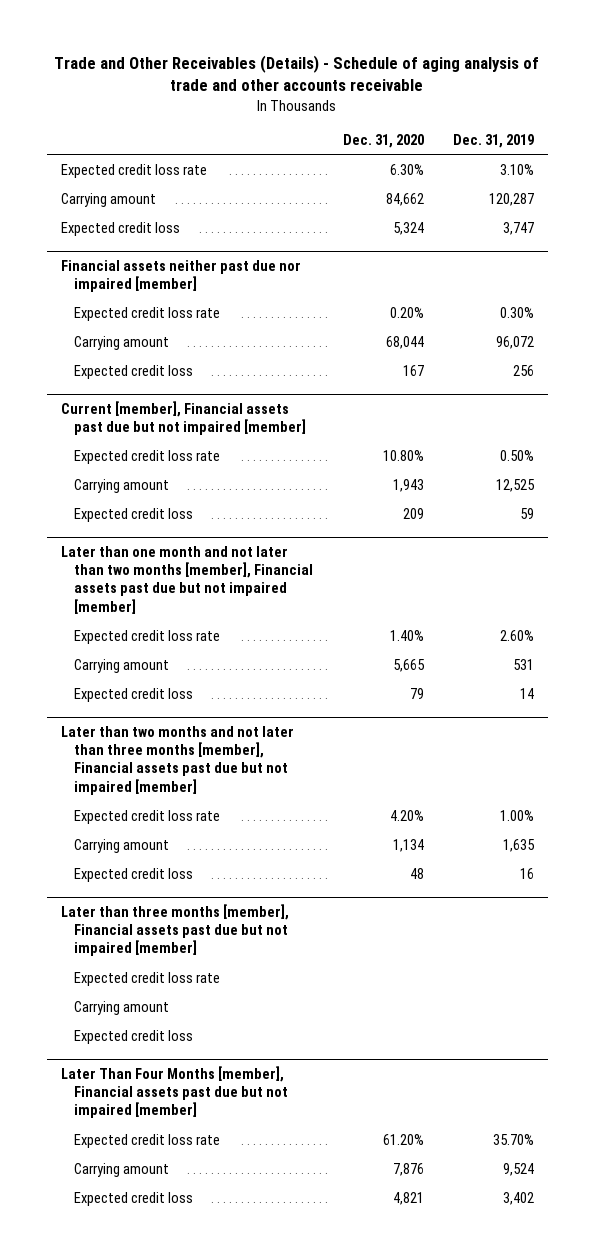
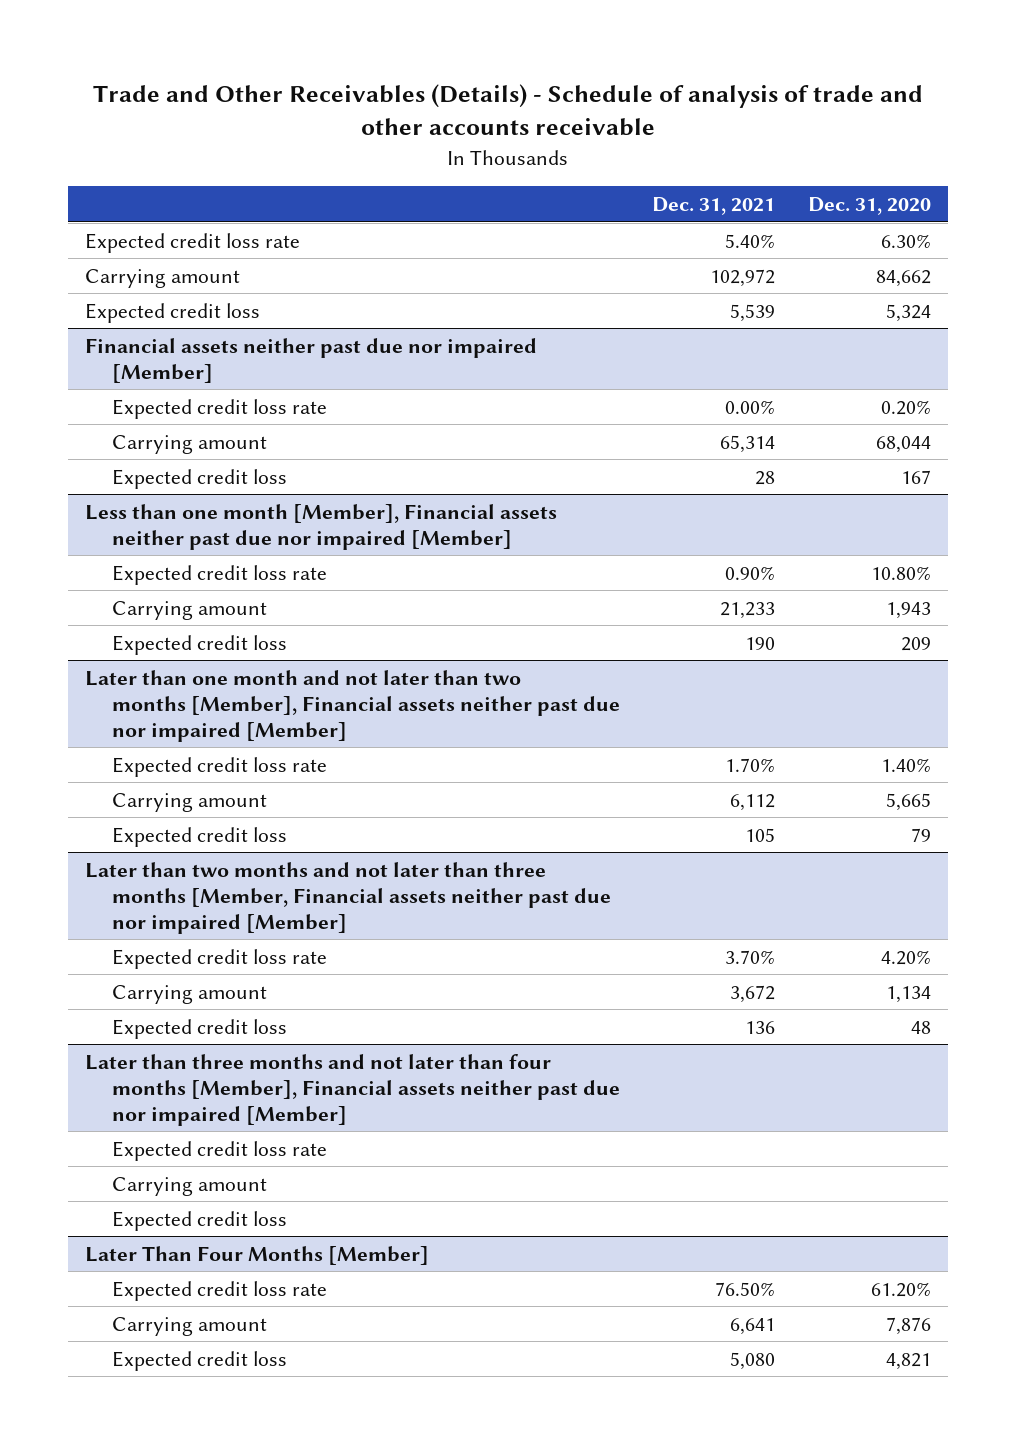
- Trade and Other Receivables (Details) - Schedule of aging analysis of trade and other accounts receivable
+ Trade and Other Receivables (Details) - Schedule of analysis of trade and other accounts receivable
- | Dec. 31, 2020 | Dec. 31, 2019
+ | Dec. 31, 2021 | Dec. 31, 2020
- Financial assets neither past due nor impaired [member]
+ Financial assets neither past due nor impaired [Member]
- Current [member], Financial assets past due but not impaired [member]
+ Less than one month [Member], Financial assets neither past due nor impaired [Member]
- Later than one month and not later than two months [member], Financial assets past due but not impaired [member]
+ Later than one month and not later than two months [Member], Financial assets neither past due nor impaired [Member]
- Later than two months and not later than three months [member], Financial assets past due but not impaired [member]
+ Later than two months and not later than three months [Member, Financial assets neither past due nor impaired [Member]
- Later than three months [member], Financial assets past due but not impaired [member]
+ Later than three months and not later than four months [Member], Financial assets neither past due nor impaired [Member]
- Later Than Four Months [member], Financial assets past due but not impaired [member]
+ Later Than Four Months [Member]

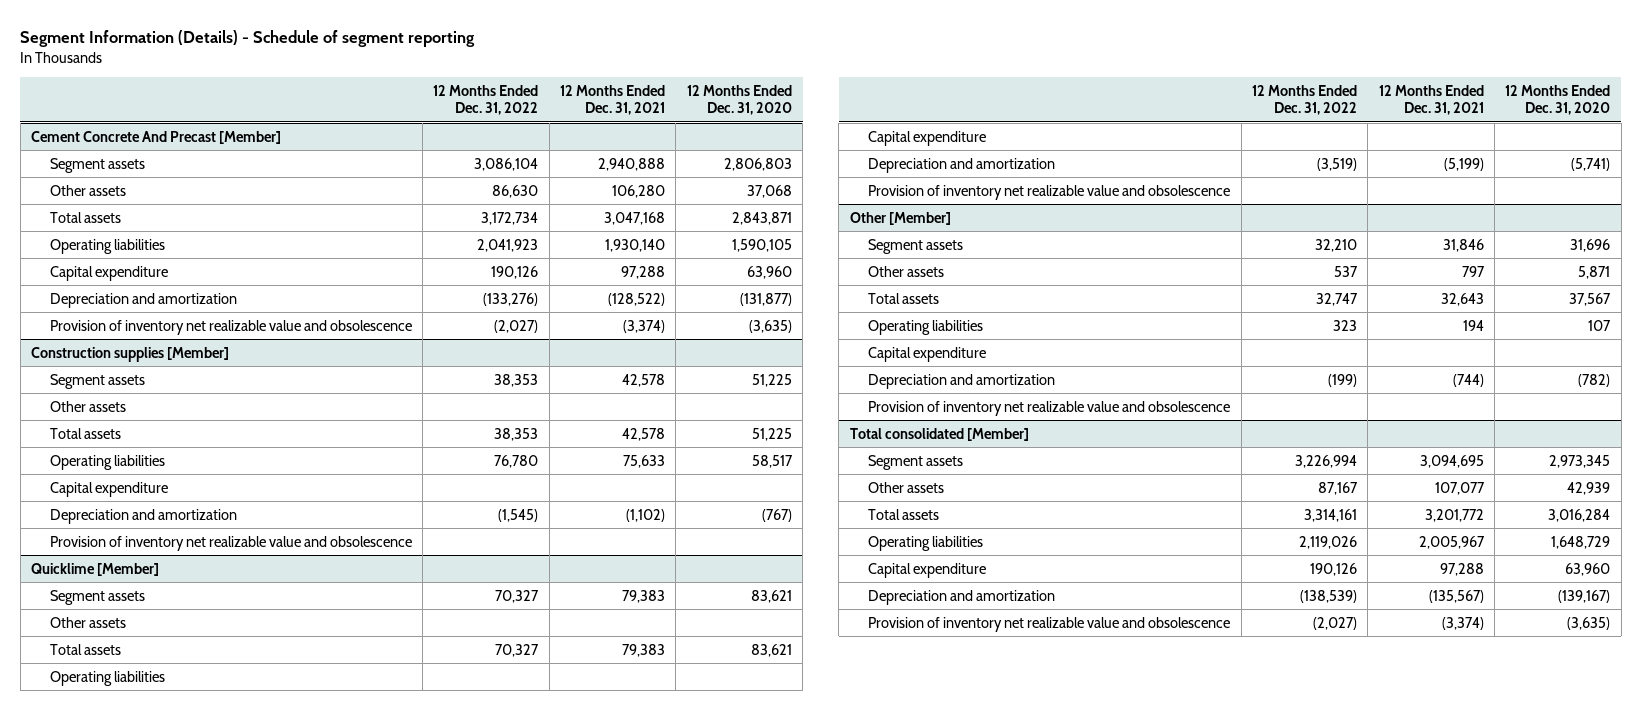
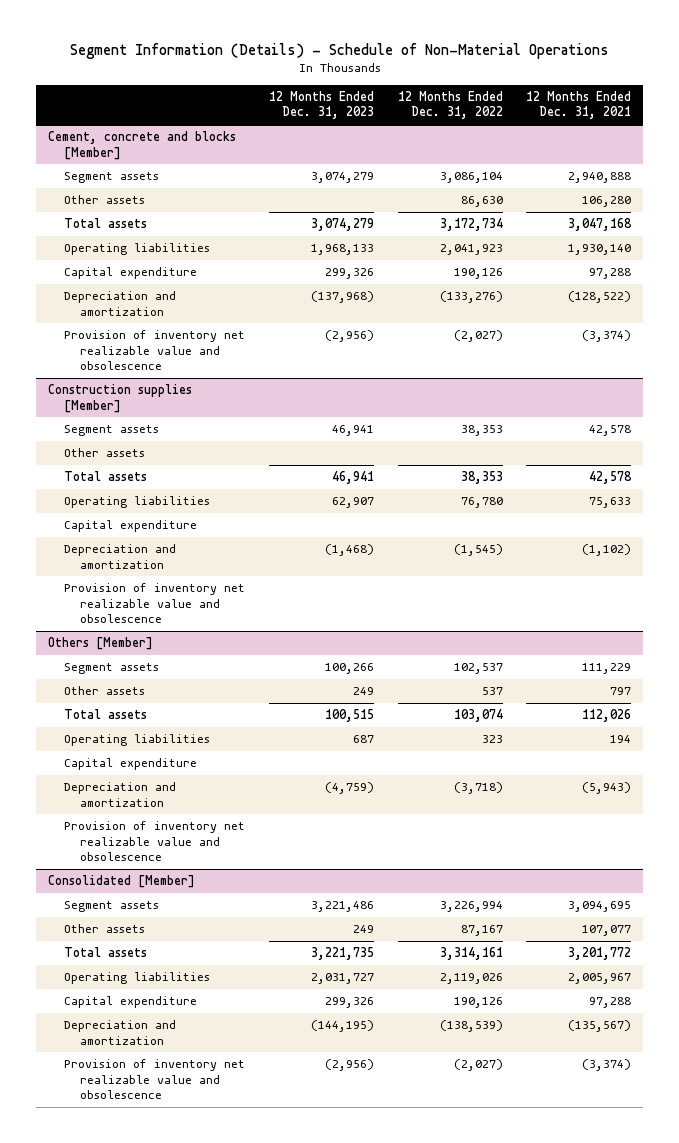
- Segment Information (Details) - Schedule of segment reporting
+ Segment Information (Details) - Schedule of Non-Material Operations
- | 12 Months Ended Dec. 31, 2022 | 12 Months Ended Dec. 31, 2021 | 12 Months Ended Dec. 31, 2020
+ | 12 Months Ended Dec. 31, 2023 | 12 Months Ended Dec. 31, 2022 | 12 Months Ended Dec. 31, 2021
- Cement Concrete And Precast [Member]
+ Cement, concrete and blocks [Member]
- Quicklime [Member]
- Segment assets | 70,327 | 79,383 | 83,621
- Other assets
- Total assets | 70,327 | 79,383 | 83,621
- Operating liabilities
- Capital expenditure
- Depreciation and amortization | (3,519) | (5,199) | (5,741)
- Provision of inventory net realizable value and obsolescence
- Other [Member]
- Segment assets | 32,210 | 31,846 | 31,696
+ Others [Member]
+ Segment assets | 100,266 | 102,537 | 111,229
- Total assets | 32,747 | 32,643 | 37,567
+ Total assets | 100,515 | 103,074 | 112,026
- Depreciation and amortization | (199) | (744) | (782)
+ Depreciation and amortization | (4,759) | (3,718) | (5,943)
- Total consolidated [Member]
+ Consolidated [Member]

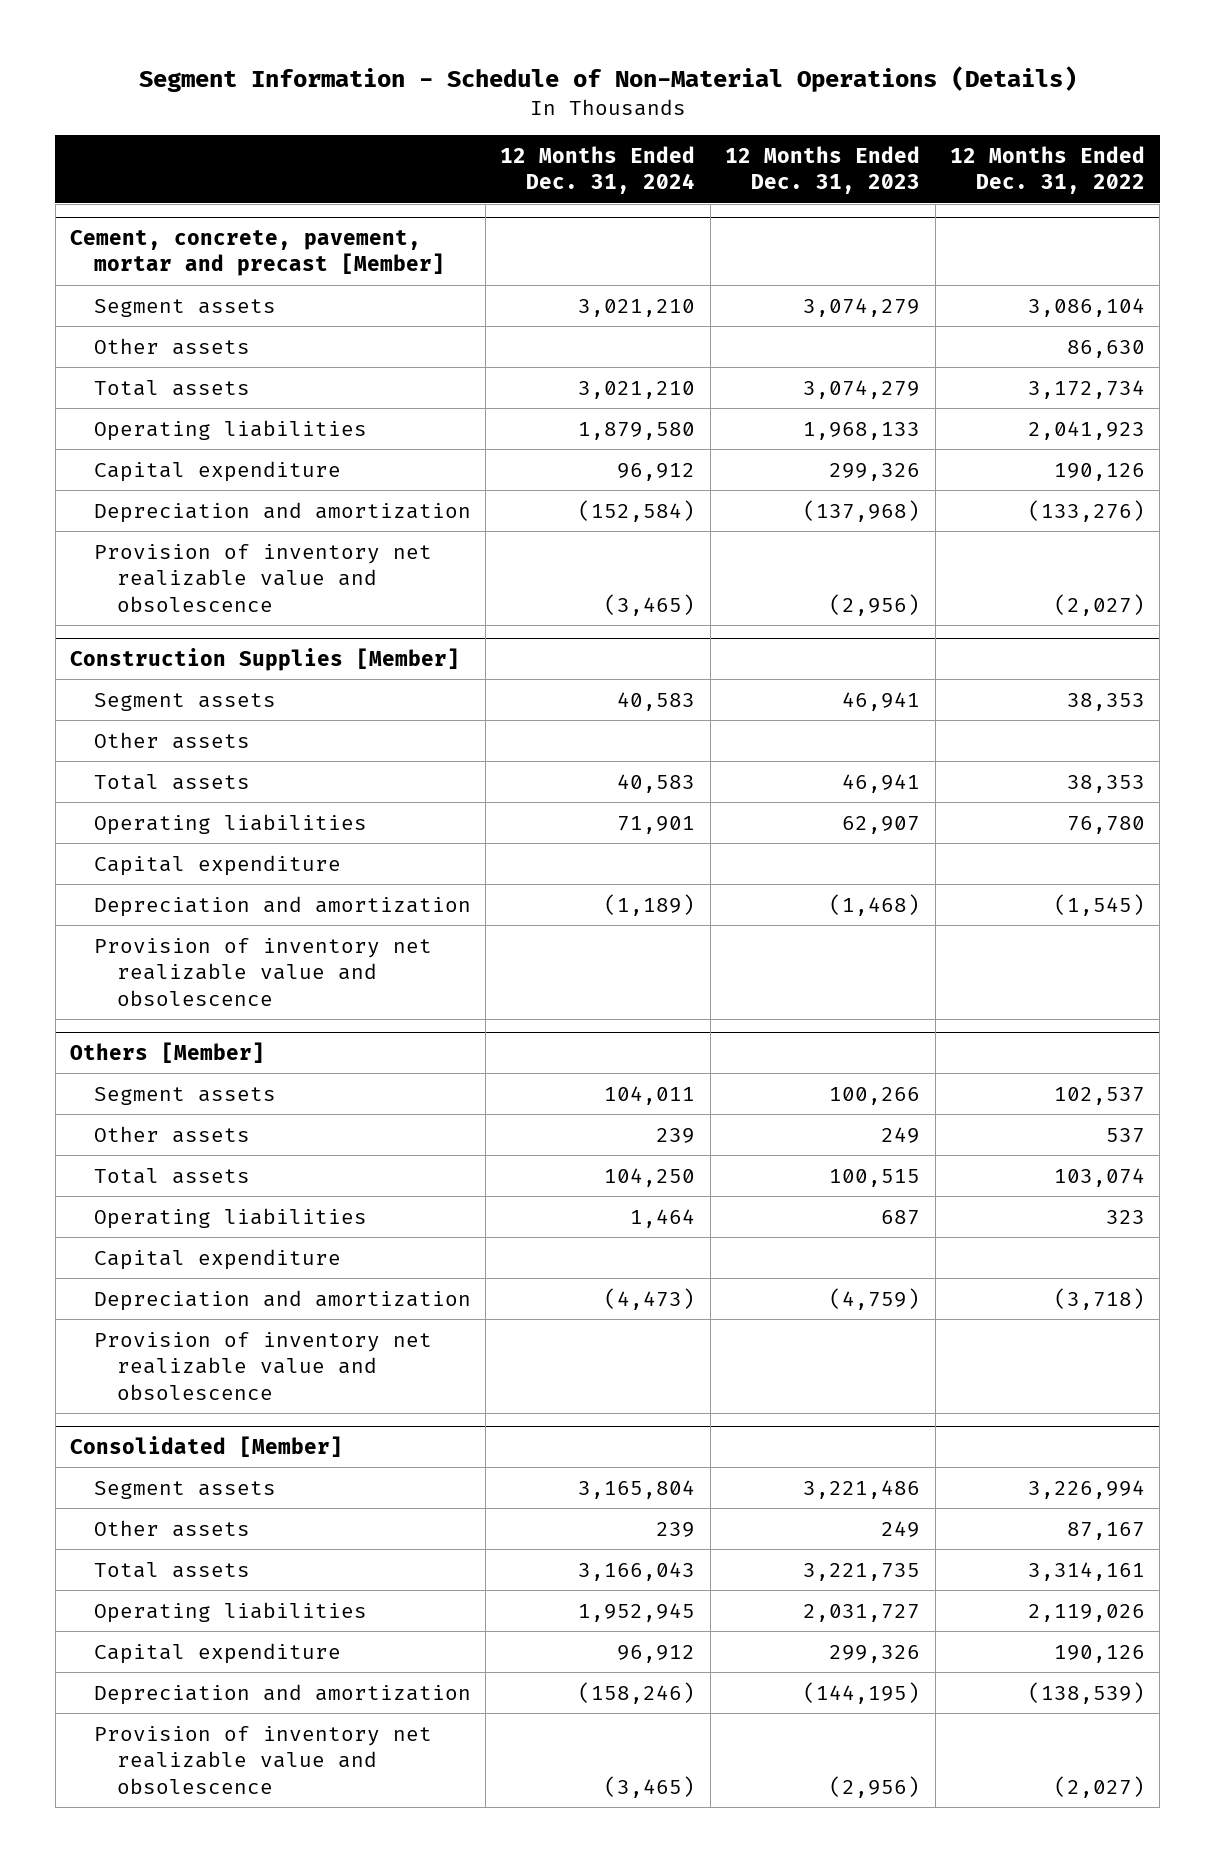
- Segment Information (Details) - Schedule of Non-Material Operations
+ Segment Information - Schedule of Non-Material Operations (Details)
- | 12 Months Ended Dec. 31, 2023 | 12 Months Ended Dec. 31, 2022 | 12 Months Ended Dec. 31, 2021
+ | 12 Months Ended Dec. 31, 2024 | 12 Months Ended Dec. 31, 2023 | 12 Months Ended Dec. 31, 2022
- Cement, concrete and blocks [Member]
+ Cement, concrete, pavement, mortar and precast [Member]
- Construction supplies [Member]
+ Construction Supplies [Member]

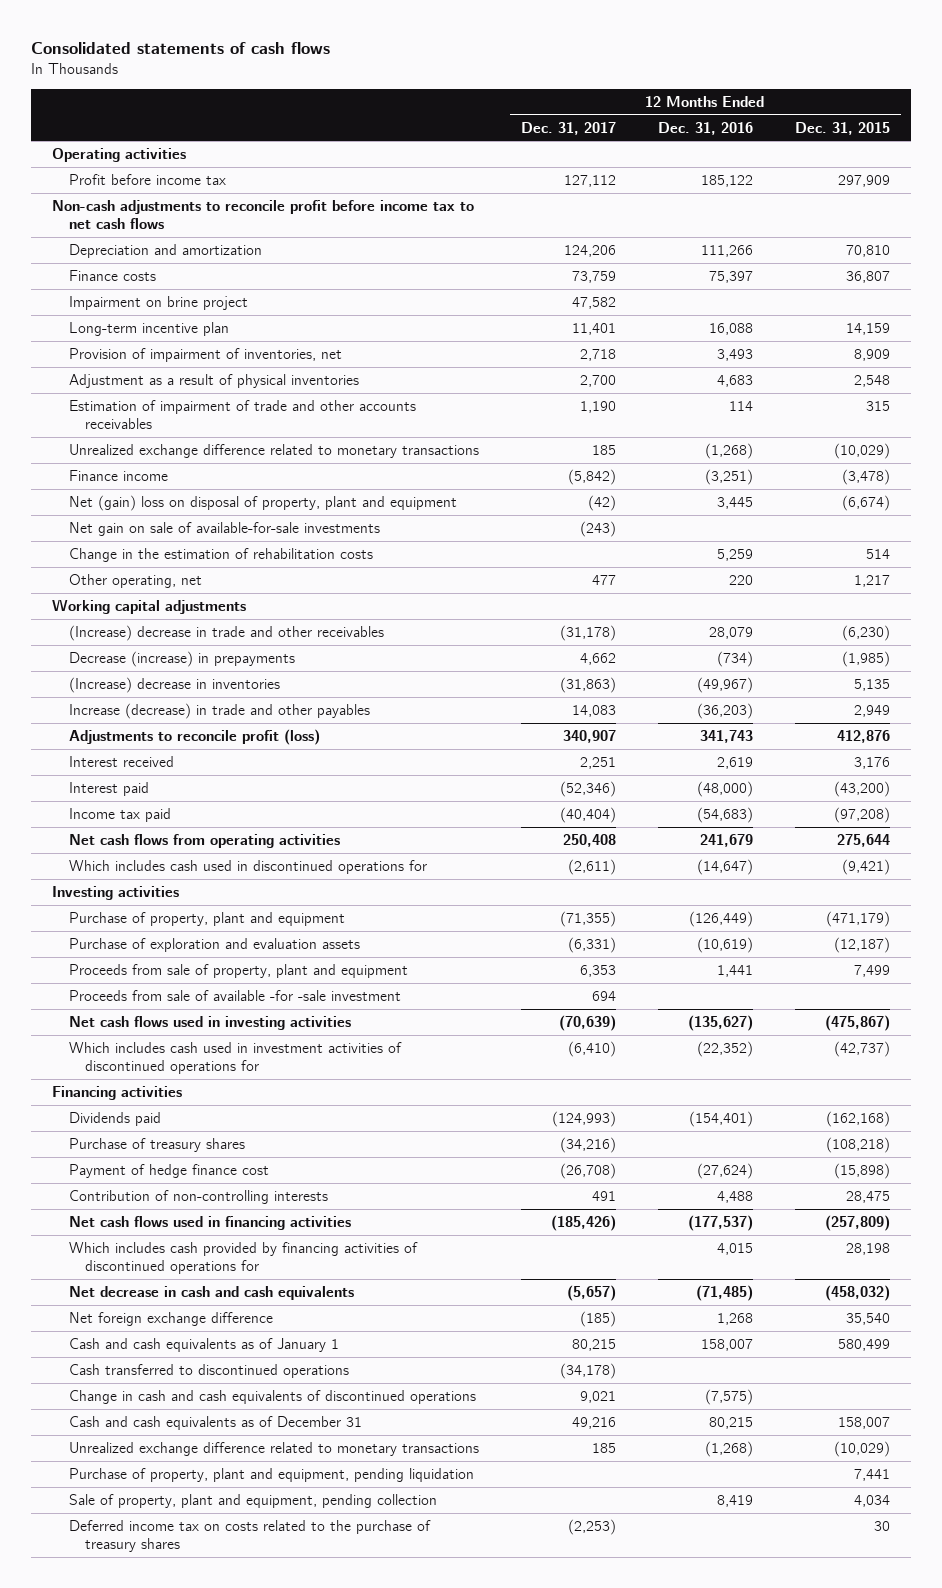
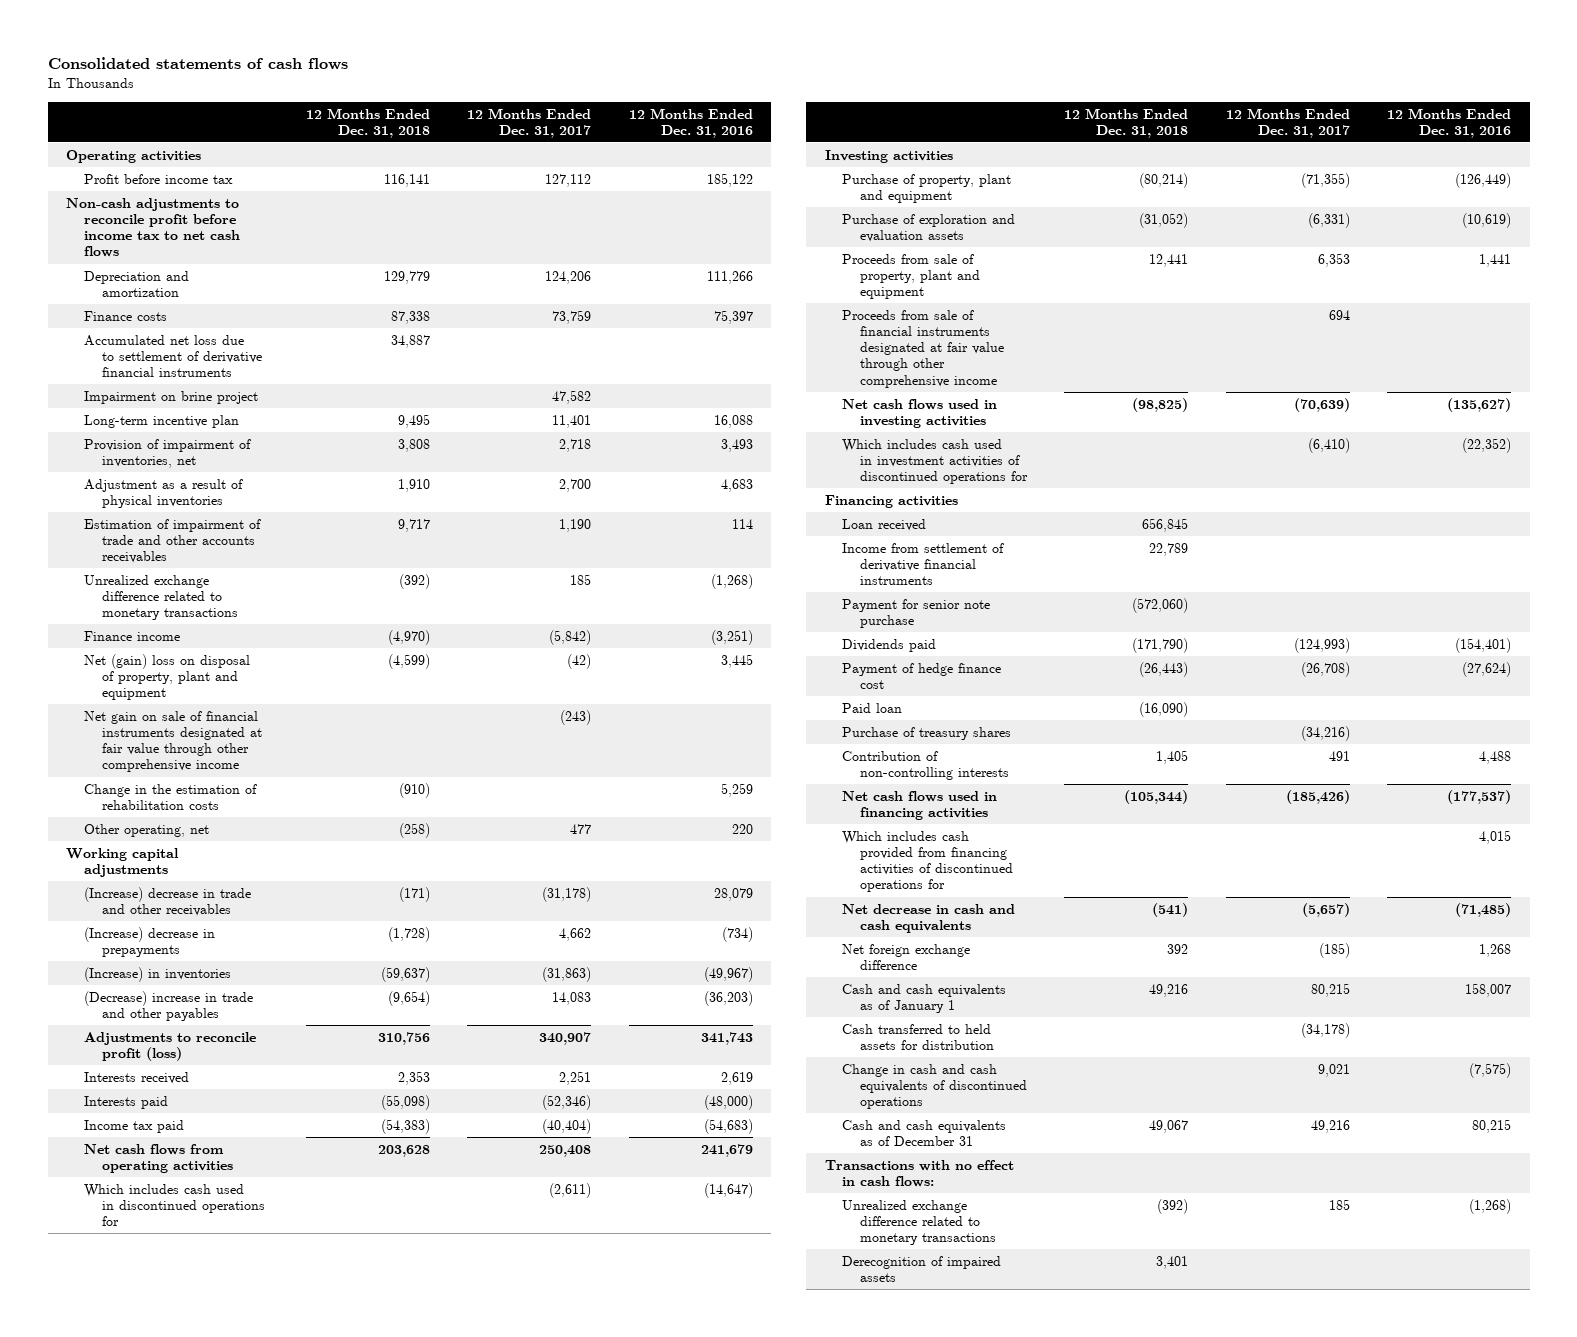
- | 12 Months Ended Dec. 31, 2017 | 12 Months Ended Dec. 31, 2016 | 12 Months Ended Dec. 31, 2015
+ | 12 Months Ended Dec. 31, 2018 | 12 Months Ended Dec. 31, 2017 | 12 Months Ended Dec. 31, 2016
+ Accumulated net loss due to settlement of derivative financial instruments | 34,887 | |
- Net gain on sale of available-for-sale investments | (243) | |
+ Net gain on sale of financial instruments designated at fair value through other comprehensive income | | (243) |
- Decrease (increase) in prepayments | 4,662 | (734) | (1,985)
- (Increase) decrease in inventories | (31,863) | (49,967) | 5,135
- Increase (decrease) in trade and other payables | 14,083 | (36,203) | 2,949
+ (Increase) decrease in prepayments | (1,728) | 4,662 | (734)
+ (Increase) in inventories | (59,637) | (31,863) | (49,967)
+ (Decrease) increase in trade and other payables | (9,654) | 14,083 | (36,203)
- Interest received | 2,251 | 2,619 | 3,176
- Interest paid | (52,346) | (48,000) | (43,200)
+ Interests received | 2,353 | 2,251 | 2,619
+ Interests paid | (55,098) | (52,346) | (48,000)
- Proceeds from sale of available -for -sale investment | 694 | |
+ Proceeds from sale of financial instruments designated at fair value through other comprehensive income | | 694 |
+ Loan received | 656,845 | |
+ Income from settlement of derivative financial instruments | 22,789 | |
+ Payment for senior note purchase | (572,060) | |
+ Paid loan | (16,090) | |
moved down: Purchase of treasury shares | | (34,216) |
- Which includes cash provided by financing activities of discontinued operations for | | 4,015 | 28,198
+ Which includes cash provided from financing activities of discontinued operations for | | | 4,015
- Cash transferred to discontinued operations | (34,178) | |
+ Cash transferred to held assets for distribution | | (34,178) |
+ Transactions with no effect in cash flows:
- Purchase of property, plant and equipment, pending liquidation | | | 7,441
- Sale of property, plant and equipment, pending collection | | 8,419 | 4,034
- Deferred income tax on costs related to the purchase of treasury shares | (2,253) | | 30
+ Derecognition of impaired assets | 3,401 | |

